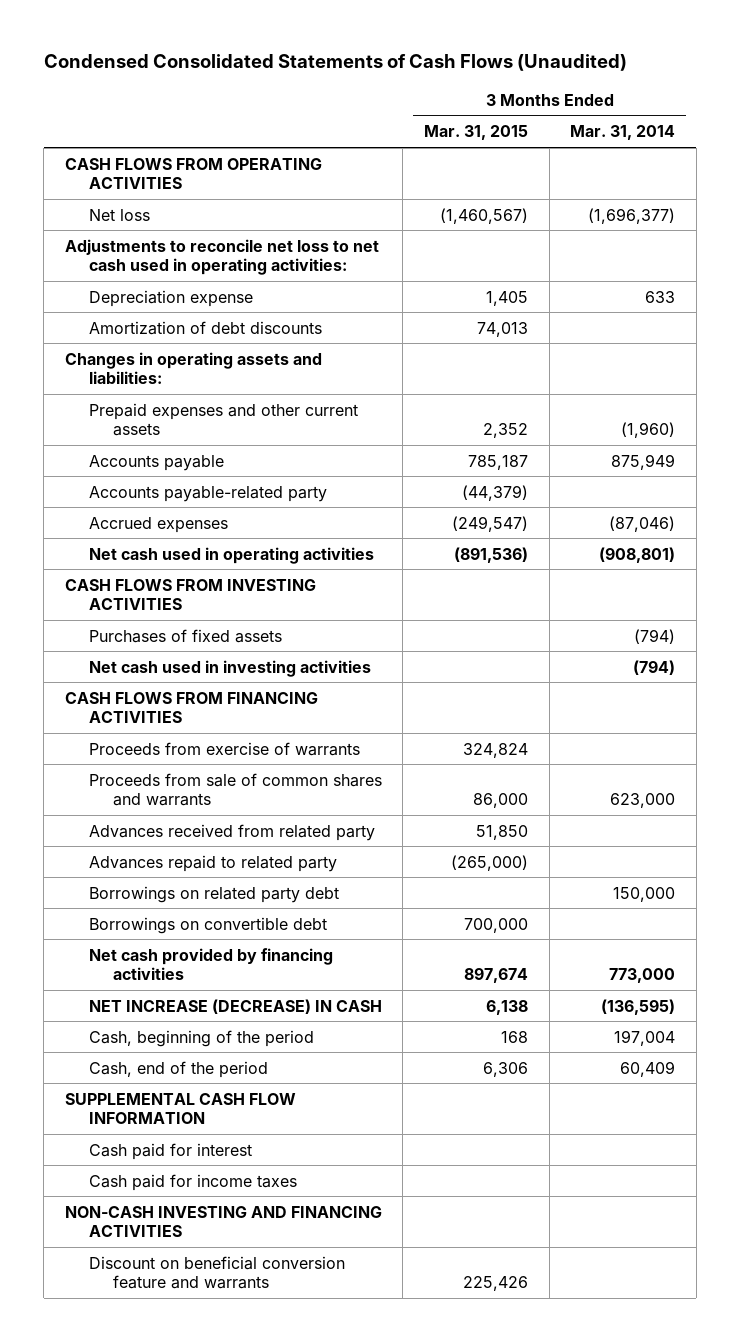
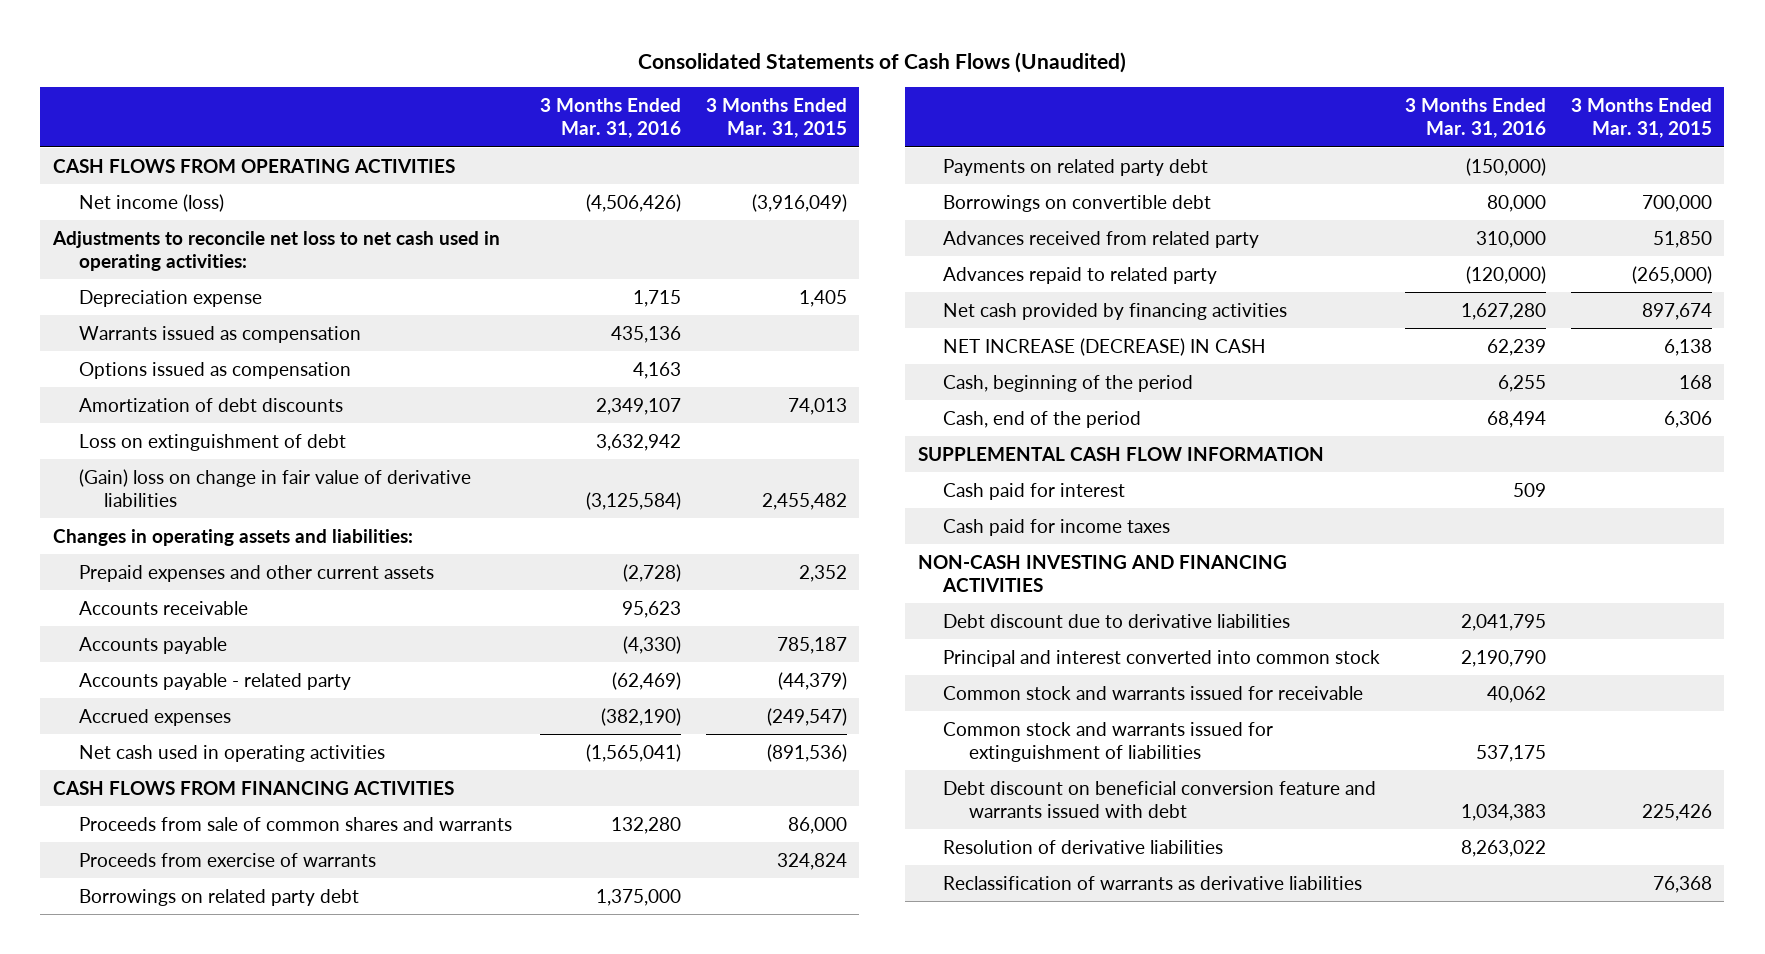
- Condensed Consolidated Statements of Cash Flows (Unaudited)
+ Consolidated Statements of Cash Flows (Unaudited)
- | 3 Months Ended Mar. 31, 2015 | 3 Months Ended Mar. 31, 2014
+ | 3 Months Ended Mar. 31, 2016 | 3 Months Ended Mar. 31, 2015
- Net loss | (1,460,567) | (1,696,377)
+ Net income (loss) | (4,506,426) | (3,916,049)
+ Warrants issued as compensation | 435,136 |
+ Options issued as compensation | 4,163 |
+ Loss on extinguishment of debt | 3,632,942 |
+ (Gain) loss on change in fair value of derivative liabilities | (3,125,584) | 2,455,482
+ Accounts receivable | 95,623 |
- Accounts payable-related party | (44,379) |
+ Accounts payable - related party | (62,469) | (44,379)
- CASH FLOWS FROM INVESTING ACTIVITIES
- Purchases of fixed assets | | (794)
- Net cash used in investing activities | | (794)
moved down: Proceeds from exercise of warrants | | 324,824
+ Payments on related party debt | (150,000) |
moved down: Advances received from related party | 310,000 | 51,850
moved down: Advances repaid to related party | (120,000) | (265,000)
- Discount on beneficial conversion feature and warrants | 225,426 |
+ Debt discount due to derivative liabilities | 2,041,795 |
+ Principal and interest converted into common stock | 2,190,790 |
+ Common stock and warrants issued for receivable | 40,062 |
+ Common stock and warrants issued for extinguishment of liabilities | 537,175 |
+ Debt discount on beneficial conversion feature and warrants issued with debt | 1,034,383 | 225,426
+ Resolution of derivative liabilities | 8,263,022 |
+ Reclassification of warrants as derivative liabilities | | 76,368

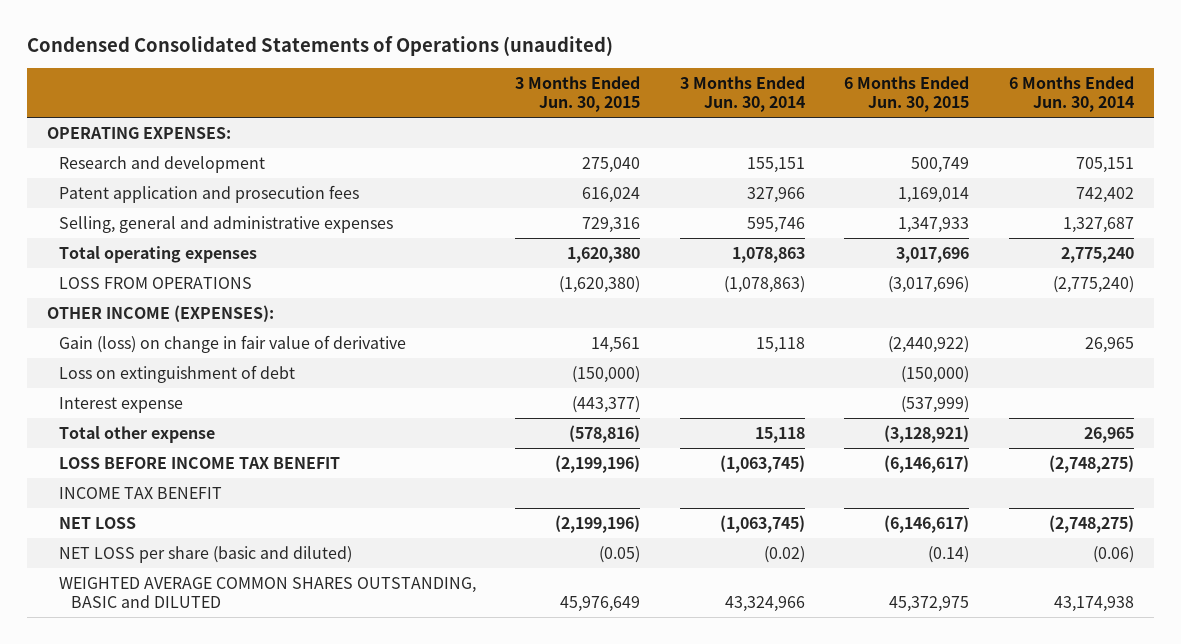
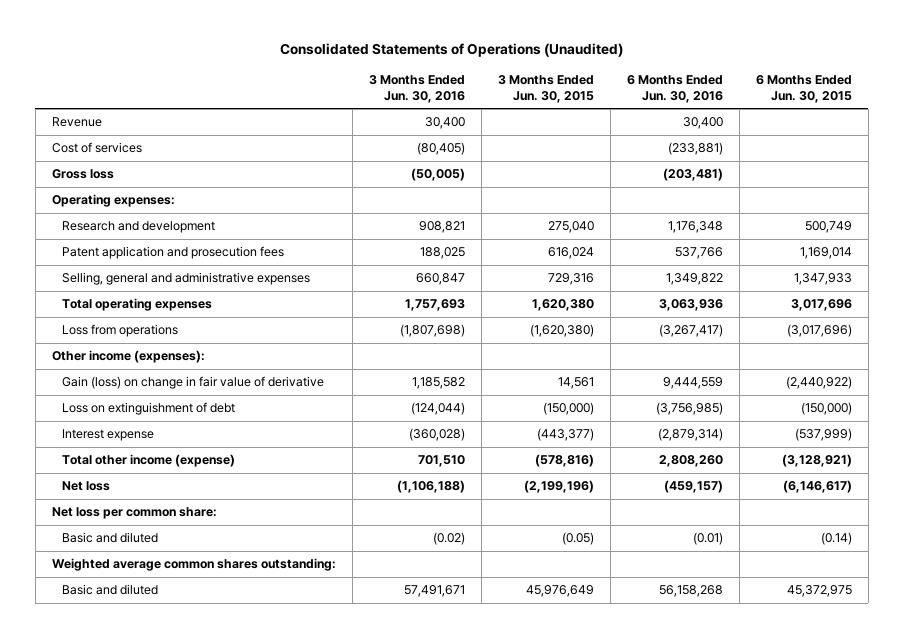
- Condensed Consolidated Statements of Operations (unaudited)
+ Consolidated Statements of Operations (Unaudited)
- | 3 Months Ended Jun. 30, 2015 | 3 Months Ended Jun. 30, 2014 | 6 Months Ended Jun. 30, 2015 | 6 Months Ended Jun. 30, 2014
+ | 3 Months Ended Jun. 30, 2016 | 3 Months Ended Jun. 30, 2015 | 6 Months Ended Jun. 30, 2016 | 6 Months Ended Jun. 30, 2015
- OPERATING EXPENSES:
+ Revenue | 30,400 | | 30,400 |
+ Cost of services | (80,405) | | (233,881) |
+ Gross loss | (50,005) | | (203,481) |
+ Operating expenses:
- LOSS FROM OPERATIONS | (1,620,380) | (1,078,863) | (3,017,696) | (2,775,240)
- OTHER INCOME (EXPENSES):
+ Loss from operations | (1,807,698) | (1,620,380) | (3,267,417) | (3,017,696)
+ Other income (expenses):
- Total other expense | (578,816) | 15,118 | (3,128,921) | 26,965
- LOSS BEFORE INCOME TAX BENEFIT | (2,199,196) | (1,063,745) | (6,146,617) | (2,748,275)
- INCOME TAX BENEFIT
- NET LOSS | (2,199,196) | (1,063,745) | (6,146,617) | (2,748,275)
- NET LOSS per share (basic and diluted) | (0.05) | (0.02) | (0.14) | (0.06)
- WEIGHTED AVERAGE COMMON SHARES OUTSTANDING, BASIC and DILUTED | 45,976,649 | 43,324,966 | 45,372,975 | 43,174,938
+ Total other income (expense) | 701,510 | (578,816) | 2,808,260 | (3,128,921)
+ Net loss | (1,106,188) | (2,199,196) | (459,157) | (6,146,617)
+ Net loss per common share:
+ Basic and diluted | (0.02) | (0.05) | (0.01) | (0.14)
+ Weighted average common shares outstanding:
+ Basic and diluted | 57,491,671 | 45,976,649 | 56,158,268 | 45,372,975

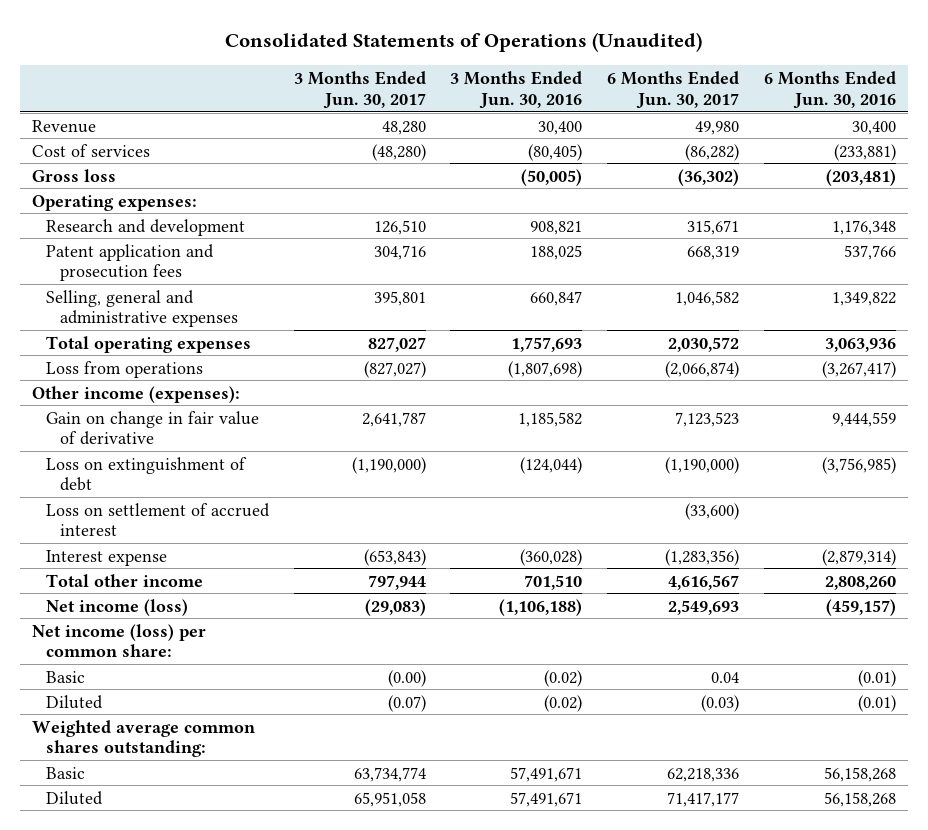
- | 3 Months Ended Jun. 30, 2016 | 3 Months Ended Jun. 30, 2015 | 6 Months Ended Jun. 30, 2016 | 6 Months Ended Jun. 30, 2015
+ | 3 Months Ended Jun. 30, 2017 | 3 Months Ended Jun. 30, 2016 | 6 Months Ended Jun. 30, 2017 | 6 Months Ended Jun. 30, 2016
- Gain (loss) on change in fair value of derivative | 1,185,582 | 14,561 | 9,444,559 | (2,440,922)
+ Gain on change in fair value of derivative | 2,641,787 | 1,185,582 | 7,123,523 | 9,444,559
+ Loss on settlement of accrued interest | | | (33,600) |
- Total other income (expense) | 701,510 | (578,816) | 2,808,260 | (3,128,921)
- Net loss | (1,106,188) | (2,199,196) | (459,157) | (6,146,617)
- Net loss per common share:
- Basic and diluted | (0.02) | (0.05) | (0.01) | (0.14)
+ Total other income | 797,944 | 701,510 | 4,616,567 | 2,808,260
+ Net income (loss) | (29,083) | (1,106,188) | 2,549,693 | (459,157)
+ Net income (loss) per common share:
+ Basic | (0.00) | (0.02) | 0.04 | (0.01)
+ Diluted | (0.07) | (0.02) | (0.03) | (0.01)
- Basic and diluted | 57,491,671 | 45,976,649 | 56,158,268 | 45,372,975
+ Basic | 63,734,774 | 57,491,671 | 62,218,336 | 56,158,268
+ Diluted | 65,951,058 | 57,491,671 | 71,417,177 | 56,158,268

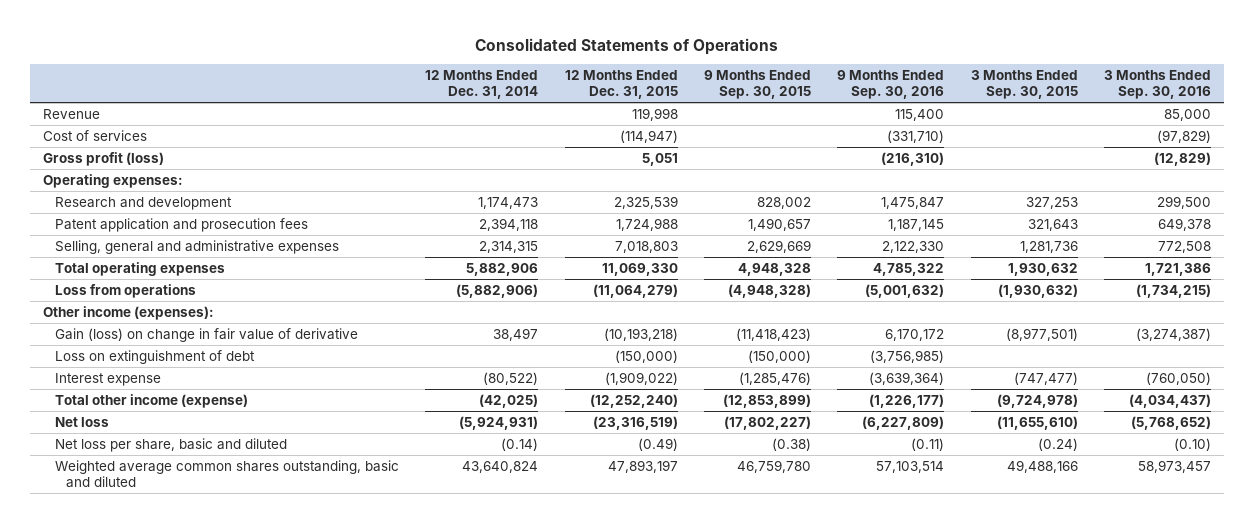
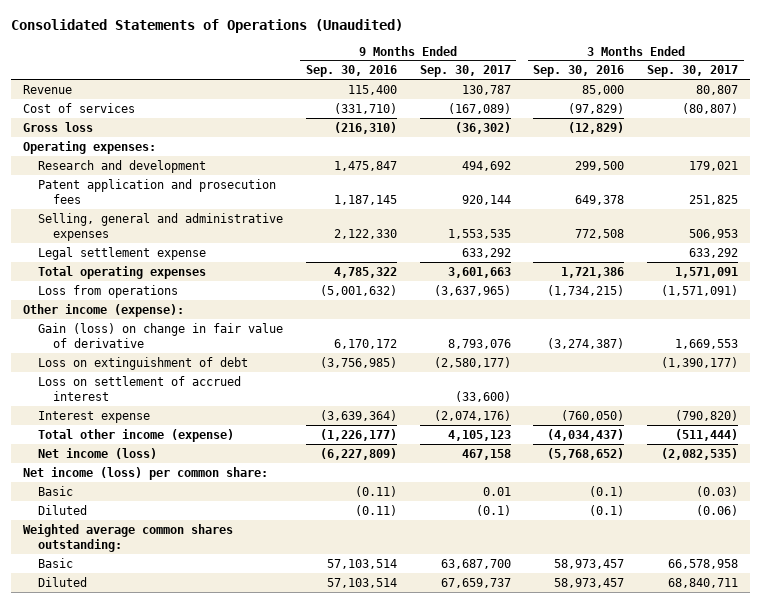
- Consolidated Statements of Operations
+ Consolidated Statements of Operations (Unaudited)
- | 12 Months Ended Dec. 31, 2014 | 12 Months Ended Dec. 31, 2015 | 9 Months Ended Sep. 30, 2015 | 9 Months Ended Sep. 30, 2016 | 3 Months Ended Sep. 30, 2015 | 3 Months Ended Sep. 30, 2016
+ | 9 Months Ended Sep. 30, 2016 | 9 Months Ended Sep. 30, 2017 | 3 Months Ended Sep. 30, 2016 | 3 Months Ended Sep. 30, 2017
- Gross profit (loss) | | 5,051 | | (216,310) | | (12,829)
+ Gross loss | (216,310) | (36,302) | (12,829) |
+ Legal settlement expense | | 633,292 | | 633,292
- Other income (expenses):
+ Other income (expense):
+ Loss on settlement of accrued interest | | (33,600) | |
- Net loss | (5,924,931) | (23,316,519) | (17,802,227) | (6,227,809) | (11,655,610) | (5,768,652)
- Net loss per share, basic and diluted | (0.14) | (0.49) | (0.38) | (0.11) | (0.24) | (0.10)
- Weighted average common shares outstanding, basic and diluted | 43,640,824 | 47,893,197 | 46,759,780 | 57,103,514 | 49,488,166 | 58,973,457
+ Net income (loss) | (6,227,809) | 467,158 | (5,768,652) | (2,082,535)
+ Net income (loss) per common share:
+ Basic | (0.11) | 0.01 | (0.1) | (0.03)
+ Diluted | (0.11) | (0.1) | (0.1) | (0.06)
+ Weighted average common shares outstanding:
+ Basic | 57,103,514 | 63,687,700 | 58,973,457 | 66,578,958
+ Diluted | 57,103,514 | 67,659,737 | 58,973,457 | 68,840,711

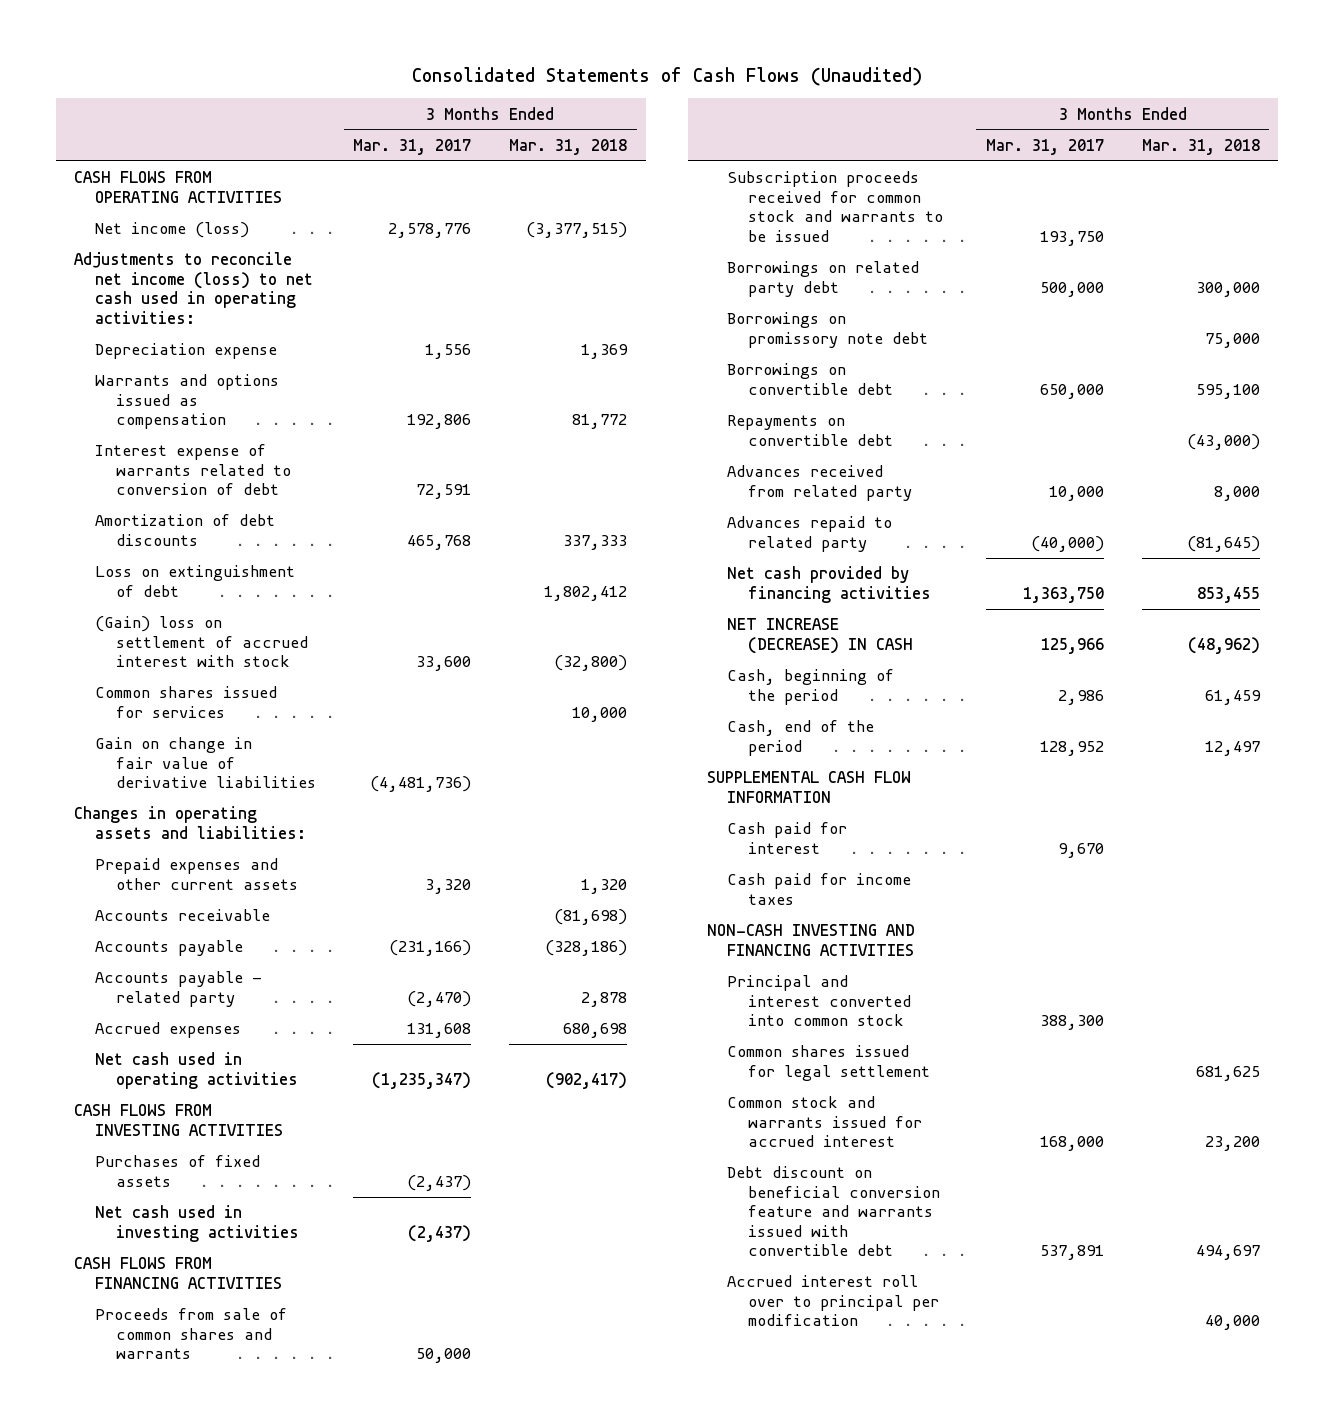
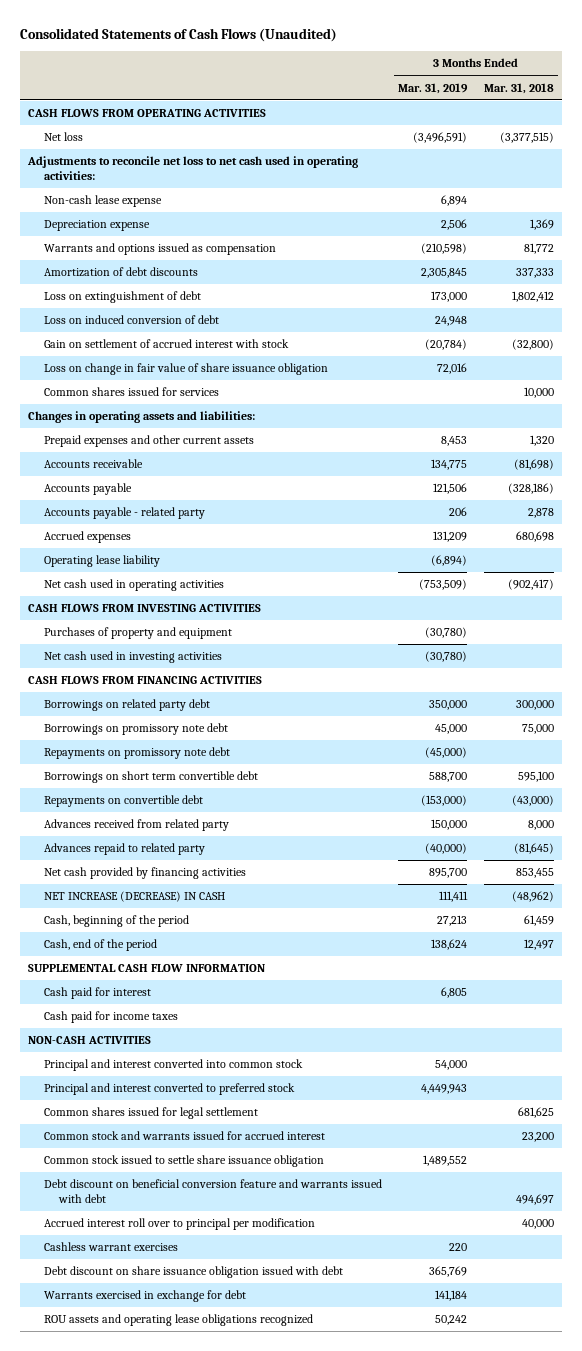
- | 3 Months Ended Mar. 31, 2017 | 3 Months Ended Mar. 31, 2018
+ | 3 Months Ended Mar. 31, 2019 | 3 Months Ended Mar. 31, 2018
- Net income (loss) | 2,578,776 | (3,377,515)
- Adjustments to reconcile net income (loss) to net cash used in operating activities:
+ Net loss | (3,496,591) | (3,377,515)
+ Adjustments to reconcile net loss to net cash used in operating activities:
+ Non-cash lease expense | 6,894 |
- Interest expense of warrants related to conversion of debt | 72,591 |
- (Gain) loss on settlement of accrued interest with stock | 33,600 | (32,800)
+ Loss on induced conversion of debt | 24,948 |
+ Gain on settlement of accrued interest with stock | (20,784) | (32,800)
+ Loss on change in fair value of share issuance obligation | 72,016 |
- Gain on change in fair value of derivative liabilities | (4,481,736) |
+ Operating lease liability | (6,894) |
- Purchases of fixed assets | (2,437) |
+ Purchases of property and equipment | (30,780) |
- Proceeds from sale of common shares and warrants | 50,000 |
- Subscription proceeds received for common stock and warrants to be issued | 193,750 |
- Borrowings on convertible debt | 650,000 | 595,100
+ Repayments on promissory note debt | (45,000) |
+ Borrowings on short term convertible debt | 588,700 | 595,100
- NON-CASH INVESTING AND FINANCING ACTIVITIES
+ NON-CASH ACTIVITIES
+ Principal and interest converted to preferred stock | 4,449,943 |
- Debt discount on beneficial conversion feature and warrants issued with convertible debt | 537,891 | 494,697
+ Common stock issued to settle share issuance obligation | 1,489,552 |
+ Debt discount on beneficial conversion feature and warrants issued with debt | | 494,697
+ Cashless warrant exercises | 220 |
+ Debt discount on share issuance obligation issued with debt | 365,769 |
+ Warrants exercised in exchange for debt | 141,184 |
+ ROU assets and operating lease obligations recognized | 50,242 |

